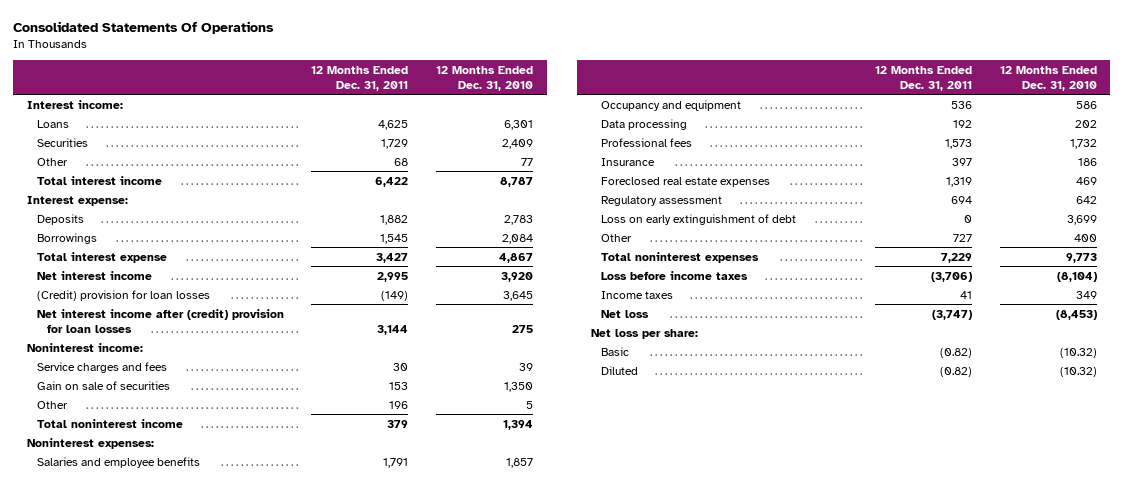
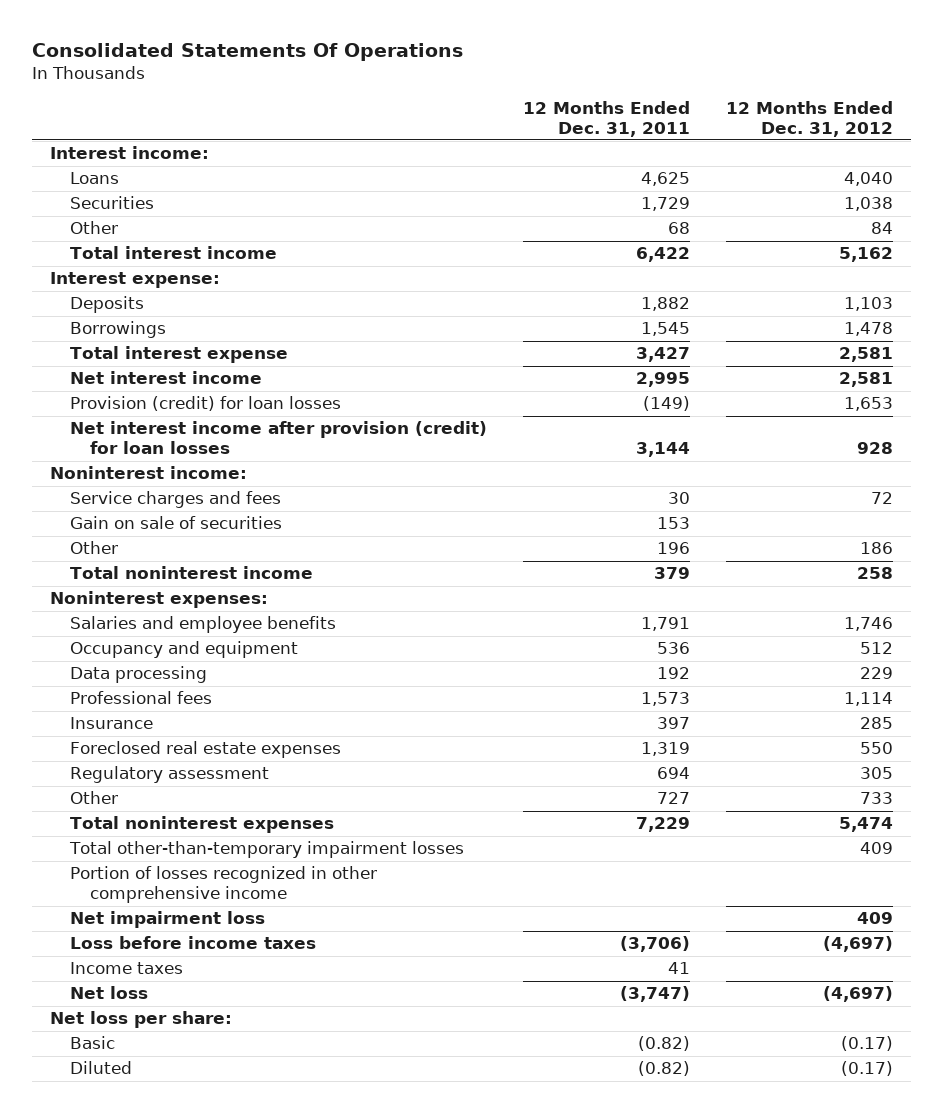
- | 12 Months Ended Dec. 31, 2011 | 12 Months Ended Dec. 31, 2010
+ | 12 Months Ended Dec. 31, 2011 | 12 Months Ended Dec. 31, 2012
- (Credit) provision for loan losses | (149) | 3,645
- Net interest income after (credit) provision for loan losses | 3,144 | 275
+ Provision (credit) for loan losses | (149) | 1,653
+ Net interest income after provision (credit) for loan losses | 3,144 | 928
- Loss on early extinguishment of debt | 0 | 3,699
+ Total other-than-temporary impairment losses | | 409
+ Portion of losses recognized in other comprehensive income
+ Net impairment loss | | 409

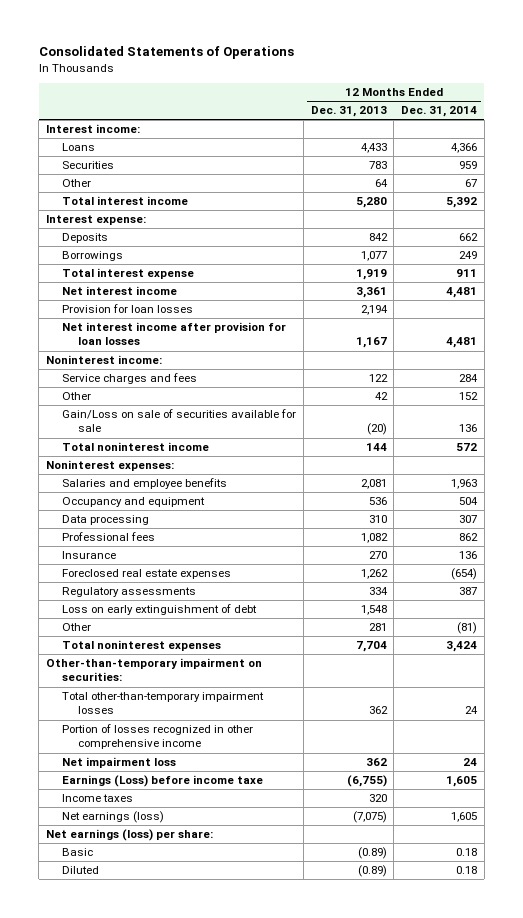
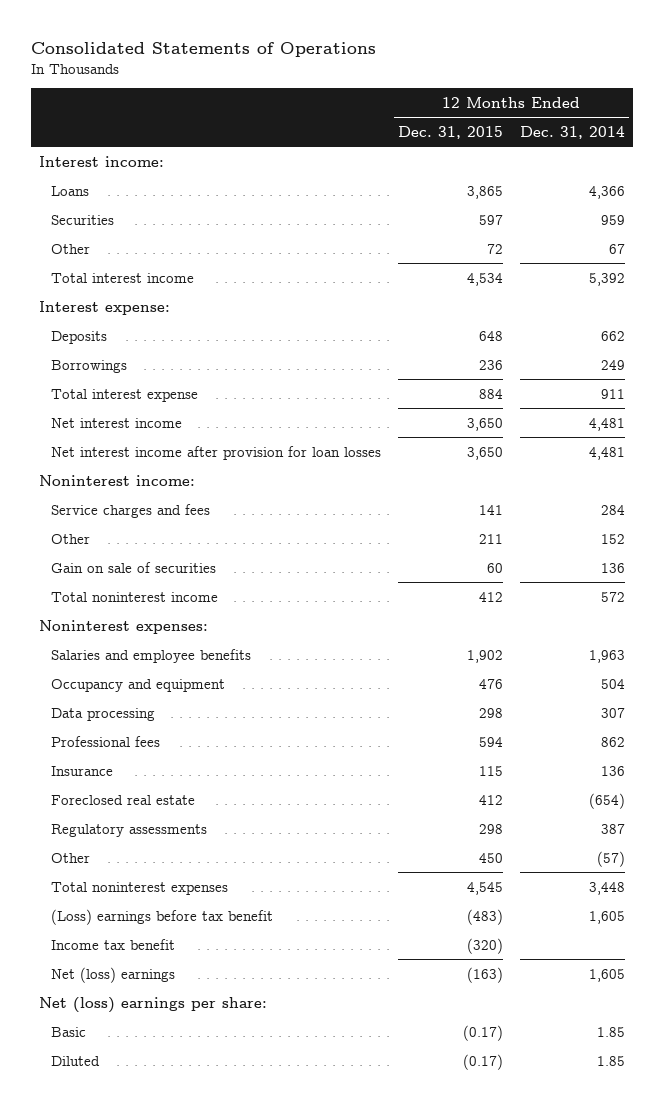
- | 12 Months Ended Dec. 31, 2013 | 12 Months Ended Dec. 31, 2014
+ | 12 Months Ended Dec. 31, 2015 | 12 Months Ended Dec. 31, 2014
- Provision for loan losses | 2,194 |
- Gain/Loss on sale of securities available for sale | (20) | 136
+ Gain on sale of securities | 60 | 136
- Foreclosed real estate expenses | 1,262 | (654)
+ Foreclosed real estate | 412 | (654)
- Loss on early extinguishment of debt | 1,548 |
- Other | 281 | (81)
- Total noninterest expenses | 7,704 | 3,424
- Other-than-temporary impairment on securities:
- Total other-than-temporary impairment losses | 362 | 24
- Portion of losses recognized in other comprehensive income
- Net impairment loss | 362 | 24
- Earnings (Loss) before income taxe | (6,755) | 1,605
- Income taxes | 320 |
- Net earnings (loss) | (7,075) | 1,605
- Net earnings (loss) per share:
- Basic | (0.89) | 0.18
- Diluted | (0.89) | 0.18
+ Other | 450 | (57)
+ Total noninterest expenses | 4,545 | 3,448
+ (Loss) earnings before tax benefit | (483) | 1,605
+ Income tax benefit | (320) |
+ Net (loss) earnings | (163) | 1,605
+ Net (loss) earnings per share:
+ Basic | (0.17) | 1.85
+ Diluted | (0.17) | 1.85

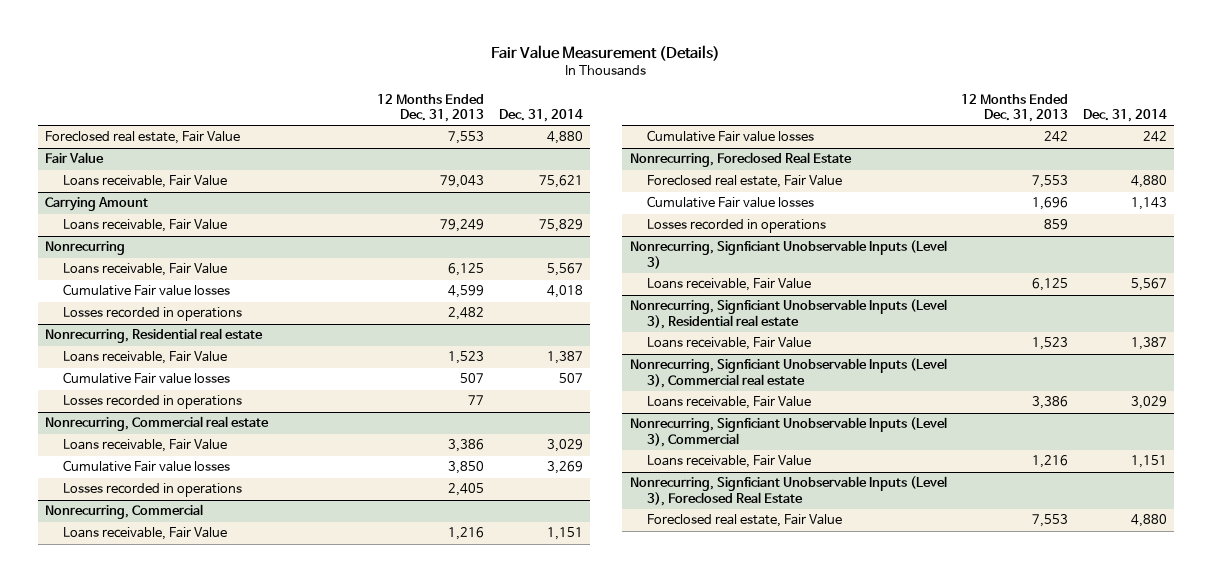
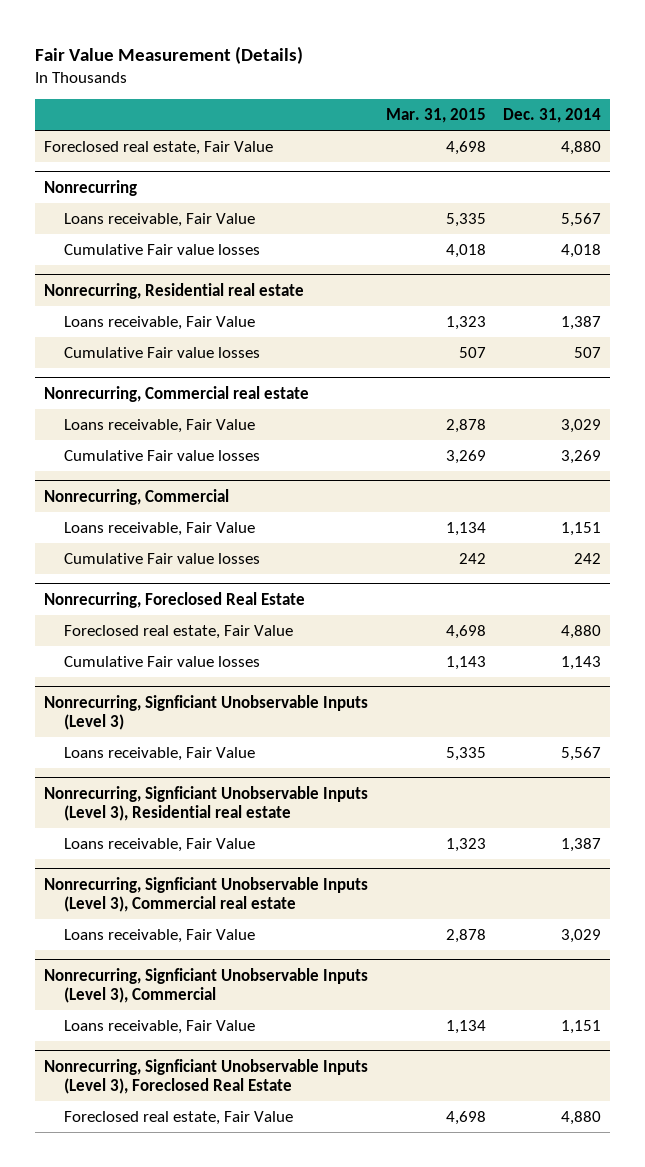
- | 12 Months Ended Dec. 31, 2013 | Dec. 31, 2014
+ | Mar. 31, 2015 | Dec. 31, 2014
- Fair Value
- Loans receivable, Fair Value | 79,043 | 75,621
- Carrying Amount
- Loans receivable, Fair Value | 79,249 | 75,829
@ Nonrecurring
- Losses recorded in operations | 2,482 |
@ Nonrecurring, Residential real estate
- Losses recorded in operations | 77 |
@ Nonrecurring, Commercial real estate
- Losses recorded in operations | 2,405 |
@ Nonrecurring, Foreclosed Real Estate
- Losses recorded in operations | 859 |

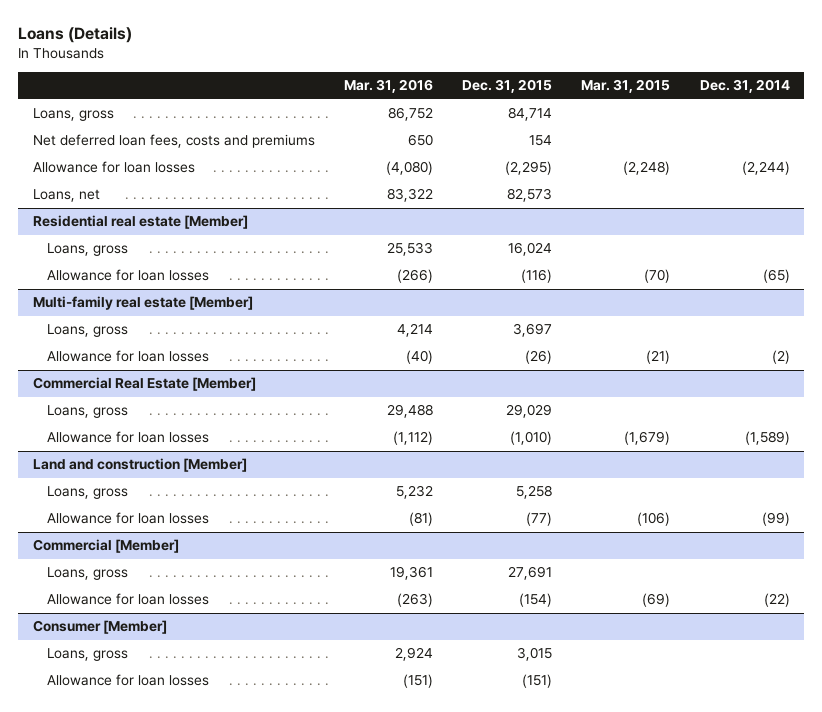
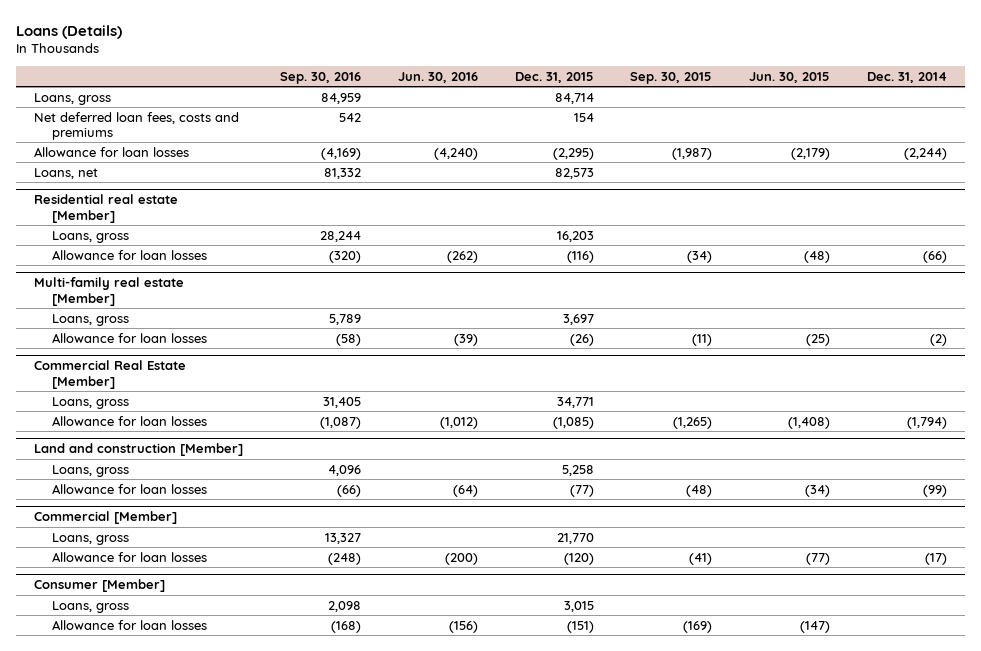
- | Mar. 31, 2016 | Dec. 31, 2015 | Mar. 31, 2015 | Dec. 31, 2014
+ | Sep. 30, 2016 | Jun. 30, 2016 | Dec. 31, 2015 | Sep. 30, 2015 | Jun. 30, 2015 | Dec. 31, 2014
@ Residential real estate [Member]
- Loans, gross | 25,533 | 16,024 | |
- Allowance for loan losses | (266) | (116) | (70) | (65)
+ Loans, gross | 28,244 | | 16,203 | | |
+ Allowance for loan losses | (320) | (262) | (116) | (34) | (48) | (66)
@ Commercial Real Estate [Member]
- Loans, gross | 29,488 | 29,029 | |
- Allowance for loan losses | (1,112) | (1,010) | (1,679) | (1,589)
+ Loans, gross | 31,405 | | 34,771 | | |
+ Allowance for loan losses | (1,087) | (1,012) | (1,085) | (1,265) | (1,408) | (1,794)
@ Commercial [Member]
- Loans, gross | 19,361 | 27,691 | |
- Allowance for loan losses | (263) | (154) | (69) | (22)
+ Loans, gross | 13,327 | | 21,770 | | |
+ Allowance for loan losses | (248) | (200) | (120) | (41) | (77) | (17)

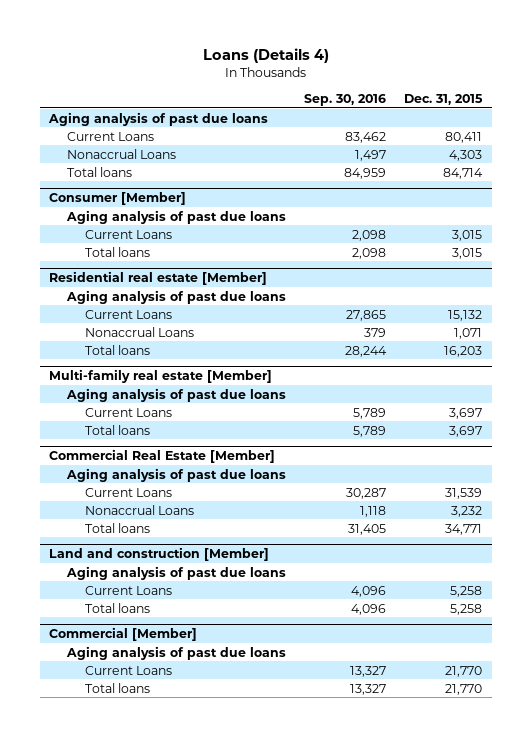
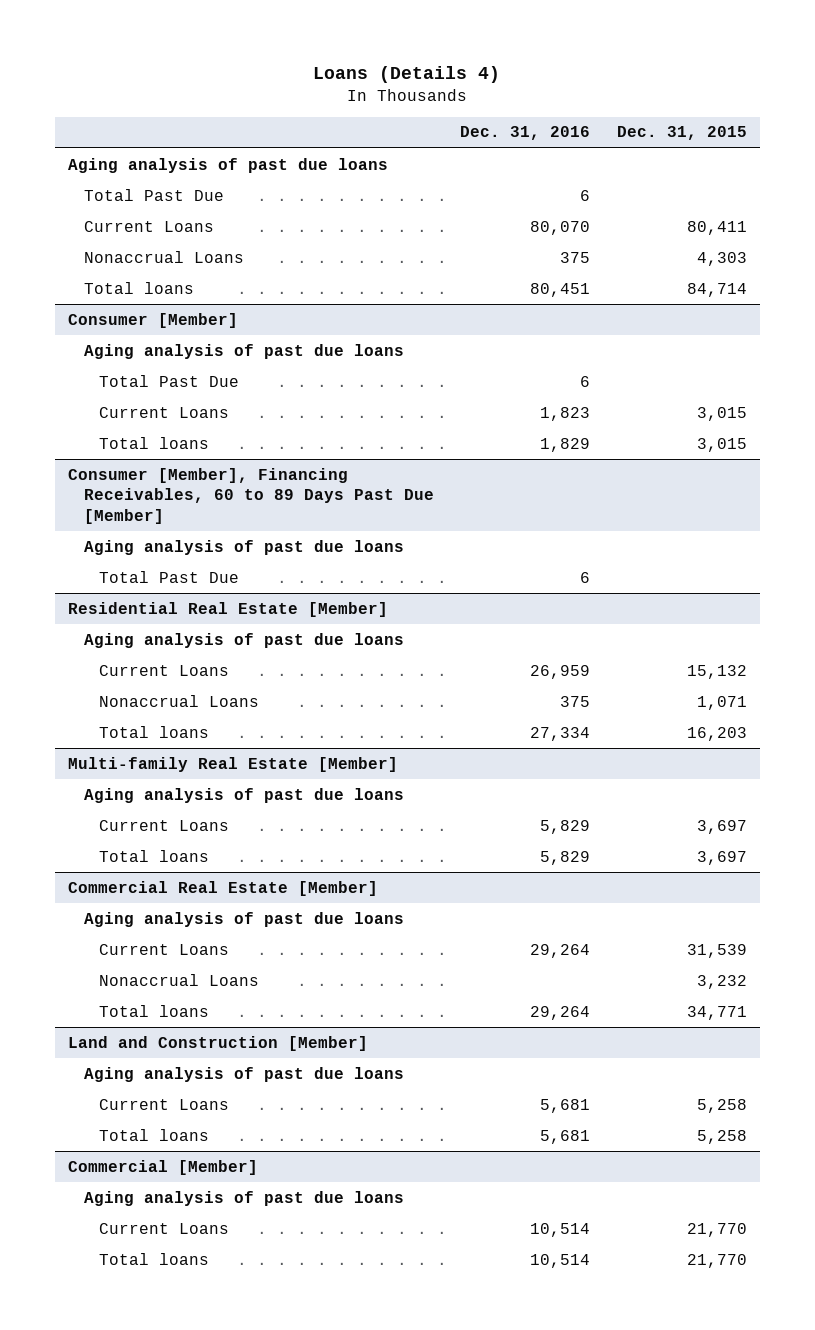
- | Sep. 30, 2016 | Dec. 31, 2015
+ | Dec. 31, 2016 | Dec. 31, 2015
+ Total Past Due | 6 |
@ Consumer [Member]
+ Total Past Due | 6 |
- Residential real estate [Member]
+ Consumer [Member], Financing Receivables, 60 to 89 Days Past Due [Member]
+ Total Past Due | 6 |
+ Residential Real Estate [Member]
+ Aging analysis of past due loans
- Multi-family real estate [Member]
+ Multi-family Real Estate [Member]
- Land and construction [Member]
+ Land and Construction [Member]

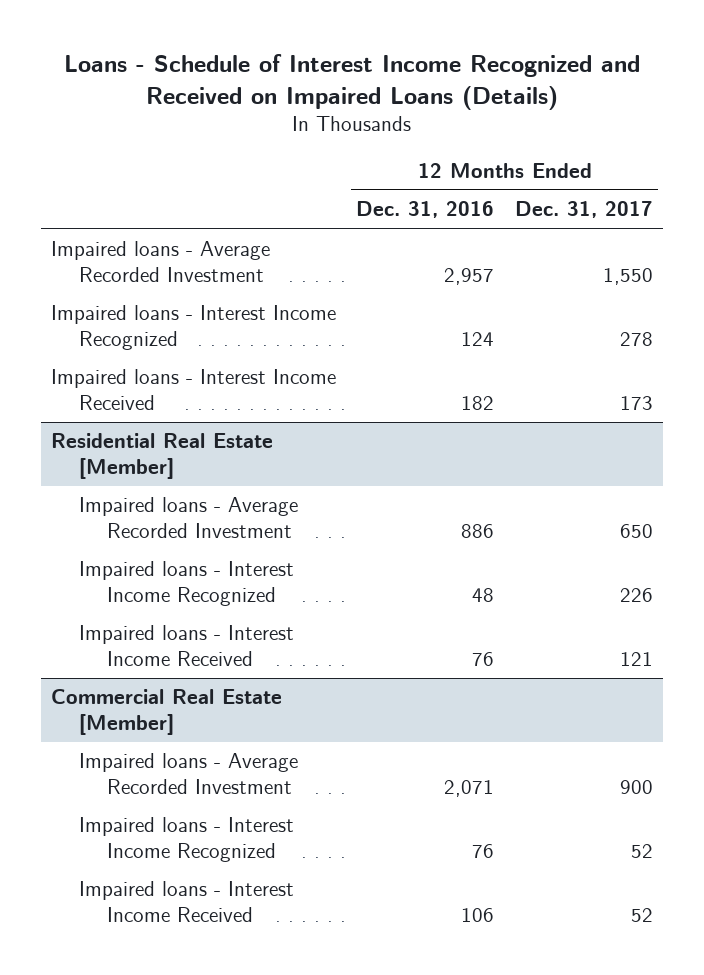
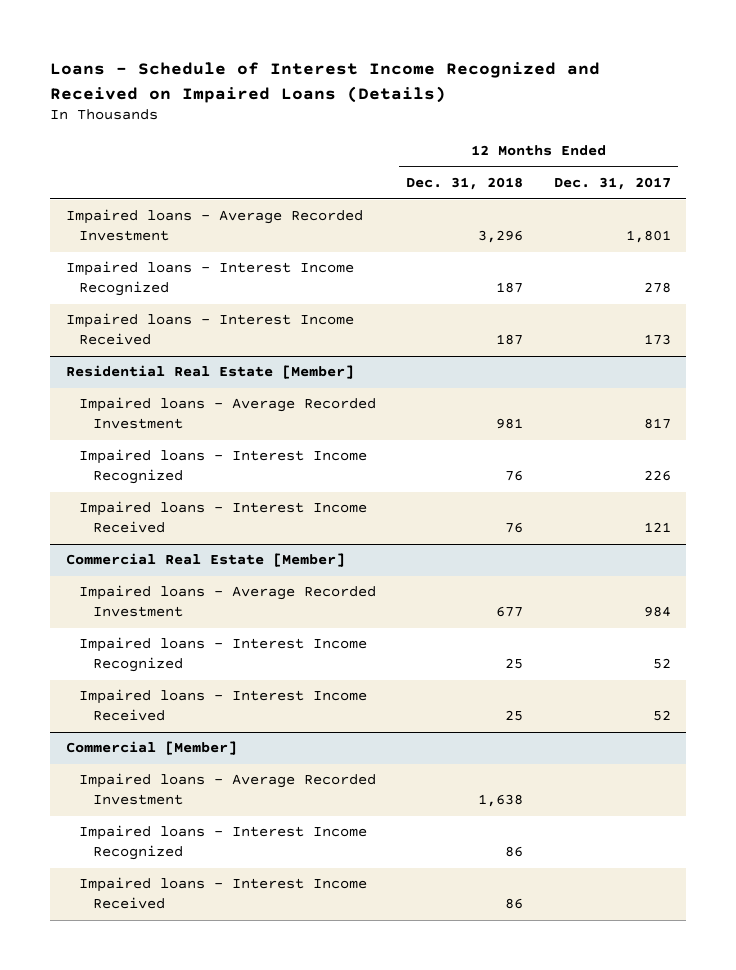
- | 12 Months Ended Dec. 31, 2016 | 12 Months Ended Dec. 31, 2017
+ | 12 Months Ended Dec. 31, 2018 | 12 Months Ended Dec. 31, 2017
- Impaired loans - Average Recorded Investment | 2,957 | 1,550
+ Impaired loans - Average Recorded Investment | 3,296 | 1,801
@ Residential Real Estate [Member]
- Impaired loans - Average Recorded Investment | 886 | 650
+ Impaired loans - Average Recorded Investment | 981 | 817
@ Commercial Real Estate [Member]
- Impaired loans - Average Recorded Investment | 2,071 | 900
+ Impaired loans - Average Recorded Investment | 677 | 984
+ Commercial [Member]
+ Impaired loans - Average Recorded Investment | 1,638 |
+ Impaired loans - Interest Income Recognized | 86 |
+ Impaired loans - Interest Income Received | 86 |

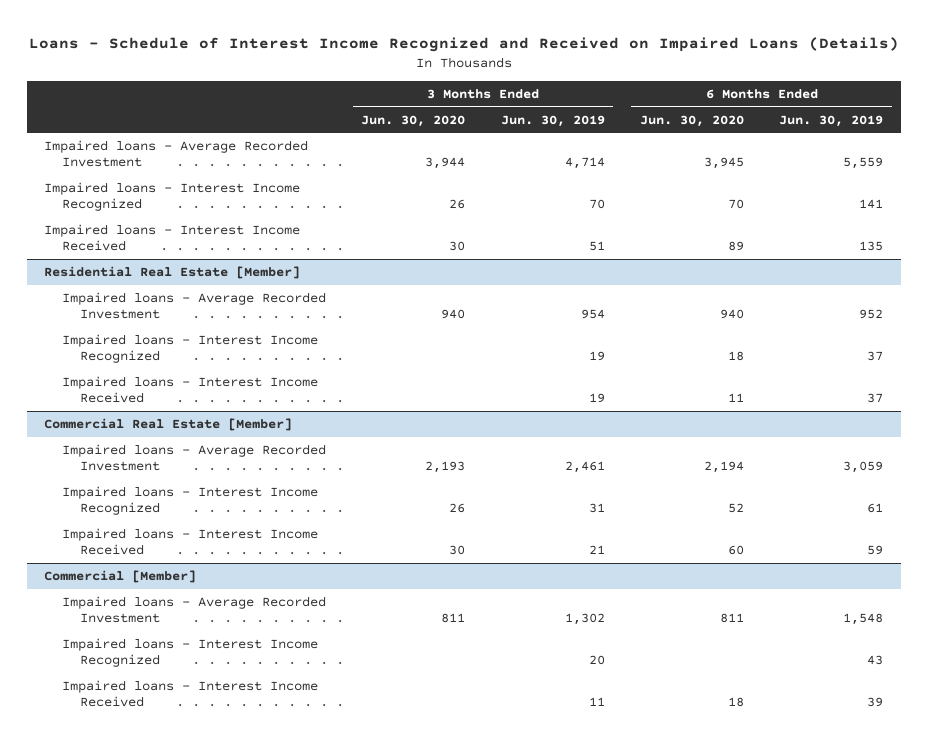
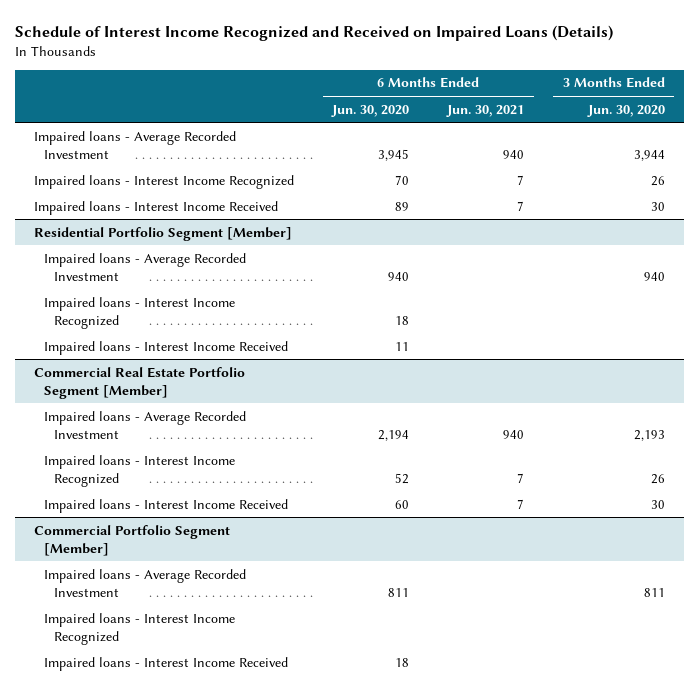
- Loans - Schedule of Interest Income Recognized and Received on Impaired Loans (Details)
+ Schedule of Interest Income Recognized and Received on Impaired Loans (Details)
- | 3 Months Ended Jun. 30, 2020 | 3 Months Ended Jun. 30, 2019 | 6 Months Ended Jun. 30, 2020 | 6 Months Ended Jun. 30, 2019
+ | 6 Months Ended Jun. 30, 2020 | 6 Months Ended Jun. 30, 2021 | 3 Months Ended Jun. 30, 2020
- Residential Real Estate [Member]
+ Residential Portfolio Segment [Member]
- Commercial Real Estate [Member]
+ Commercial Real Estate Portfolio Segment [Member]
- Commercial [Member]
+ Commercial Portfolio Segment [Member]

